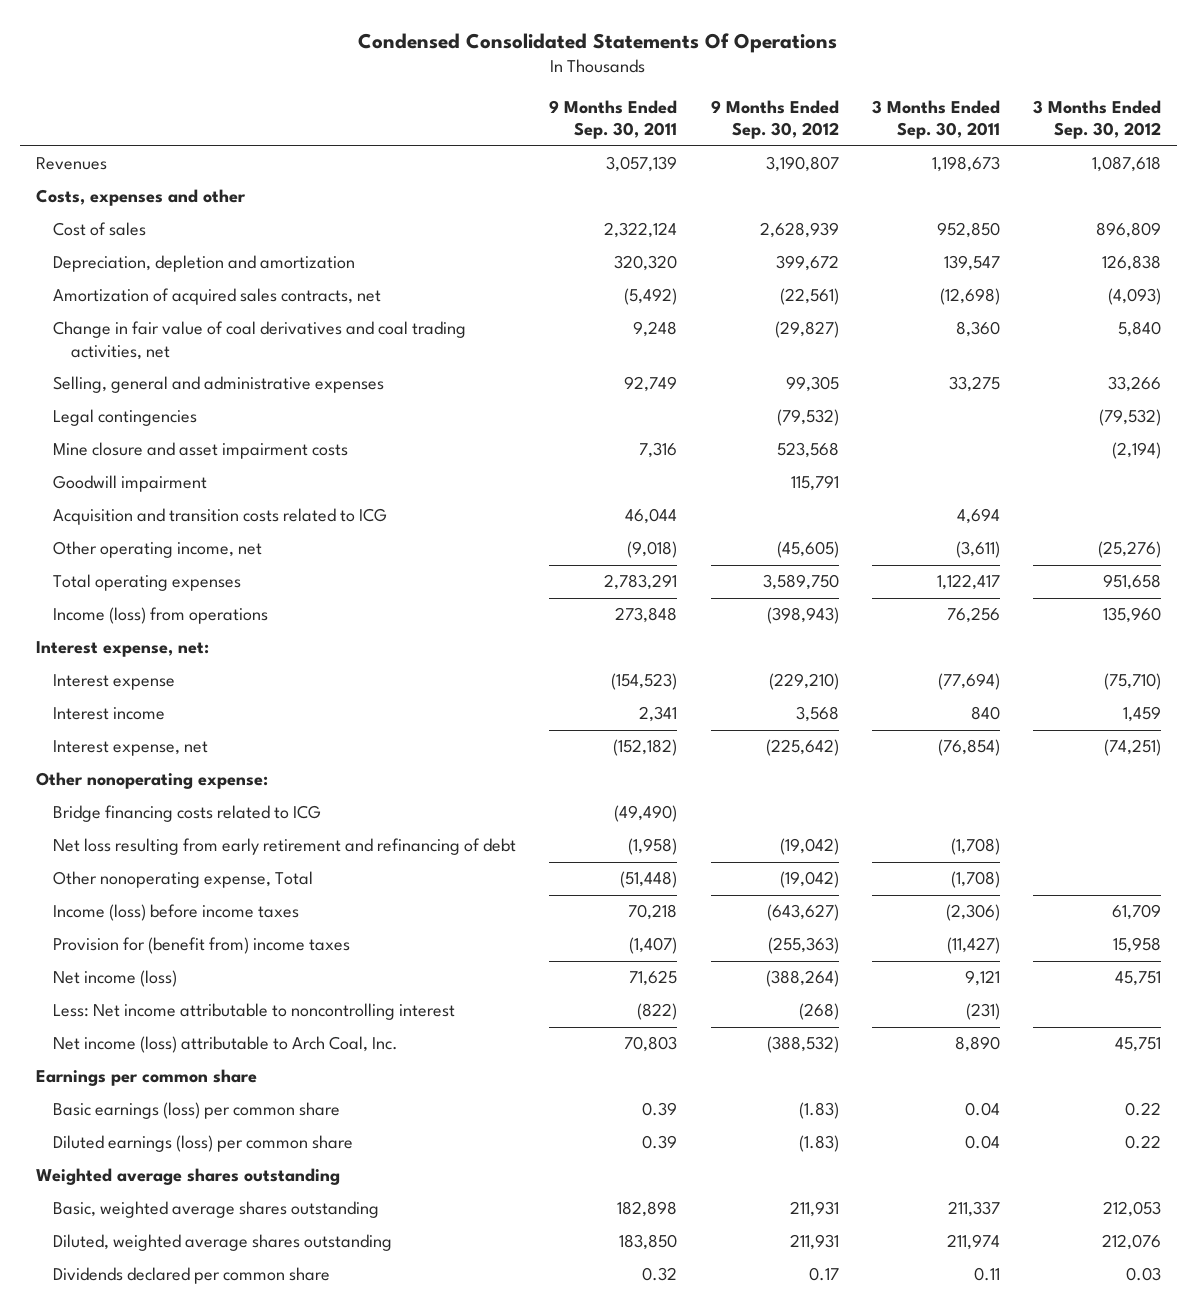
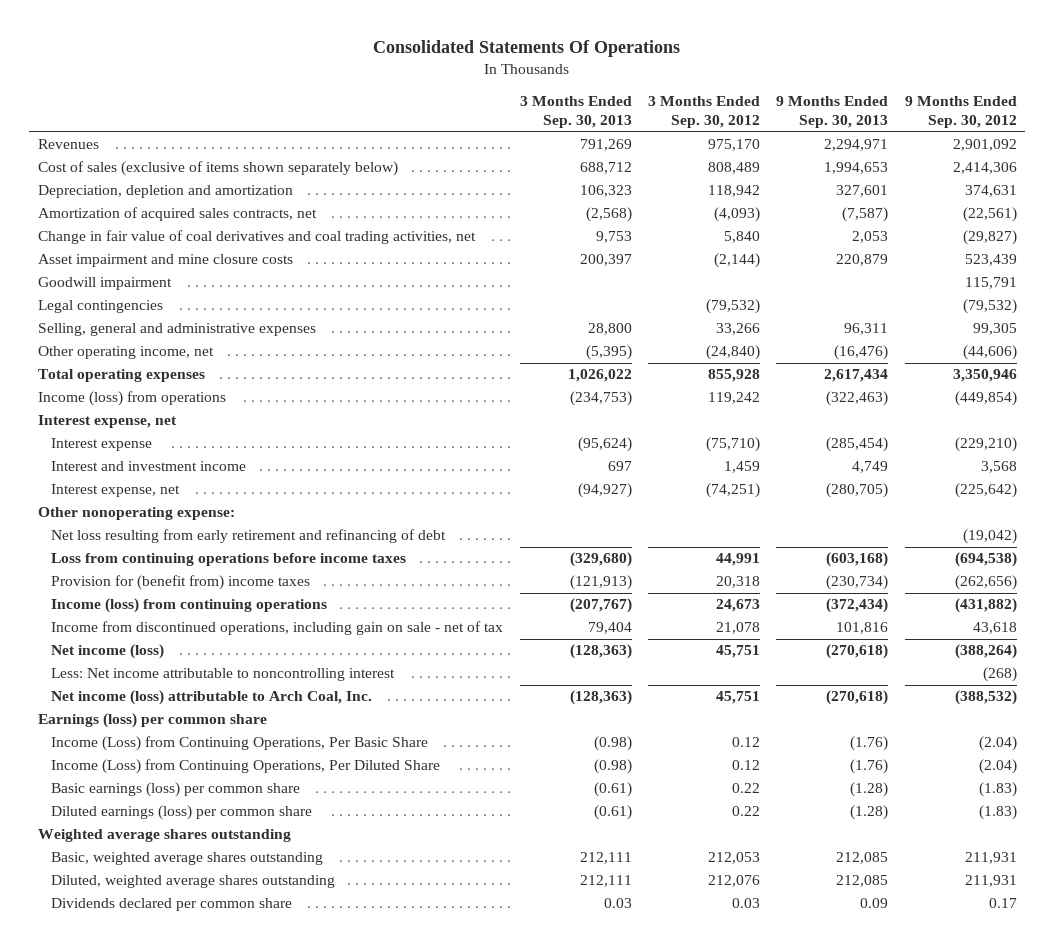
- Condensed Consolidated Statements Of Operations
+ Consolidated Statements Of Operations
- | 9 Months Ended Sep. 30, 2011 | 9 Months Ended Sep. 30, 2012 | 3 Months Ended Sep. 30, 2011 | 3 Months Ended Sep. 30, 2012
+ | 3 Months Ended Sep. 30, 2013 | 3 Months Ended Sep. 30, 2012 | 9 Months Ended Sep. 30, 2013 | 9 Months Ended Sep. 30, 2012
- Revenues | 3,057,139 | 3,190,807 | 1,198,673 | 1,087,618
- Costs, expenses and other
- Cost of sales | 2,322,124 | 2,628,939 | 952,850 | 896,809
- Depreciation, depletion and amortization | 320,320 | 399,672 | 139,547 | 126,838
+ Revenues | 791,269 | 975,170 | 2,294,971 | 2,901,092
+ Cost of sales (exclusive of items shown separately below) | 688,712 | 808,489 | 1,994,653 | 2,414,306
+ Depreciation, depletion and amortization | 106,323 | 118,942 | 327,601 | 374,631
- Mine closure and asset impairment costs | 7,316 | 523,568 | | (2,194)
+ Asset impairment and mine closure costs | 200,397 | (2,144) | 220,879 | 523,439
- Acquisition and transition costs related to ICG | 46,044 | | 4,694 |
- Other operating income, net | (9,018) | (45,605) | (3,611) | (25,276)
- Total operating expenses | 2,783,291 | 3,589,750 | 1,122,417 | 951,658
- Income (loss) from operations | 273,848 | (398,943) | 76,256 | 135,960
- Interest expense, net:
moved down: Legal contingencies | | (79,532) | | (79,532)
moved down: Selling, general and administrative expenses | 28,800 | 33,266 | 96,311 | 99,305
+ Other operating income, net | (5,395) | (24,840) | (16,476) | (44,606)
+ Total operating expenses | 1,026,022 | 855,928 | 2,617,434 | 3,350,946
+ Income (loss) from operations | (234,753) | 119,242 | (322,463) | (449,854)
+ Interest expense, net
- Interest income | 2,341 | 3,568 | 840 | 1,459
+ Interest and investment income | 697 | 1,459 | 4,749 | 3,568
- Bridge financing costs related to ICG | (49,490) | | |
- Other nonoperating expense, Total | (51,448) | (19,042) | (1,708) |
- Income (loss) before income taxes | 70,218 | (643,627) | (2,306) | 61,709
- Provision for (benefit from) income taxes | (1,407) | (255,363) | (11,427) | 15,958
+ Loss from continuing operations before income taxes | (329,680) | 44,991 | (603,168) | (694,538)
+ Provision for (benefit from) income taxes | (121,913) | 20,318 | (230,734) | (262,656)
+ Income (loss) from continuing operations | (207,767) | 24,673 | (372,434) | (431,882)
+ Income from discontinued operations, including gain on sale - net of tax | 79,404 | 21,078 | 101,816 | 43,618
- Earnings per common share
+ Earnings (loss) per common share
+ Income (Loss) from Continuing Operations, Per Basic Share | (0.98) | 0.12 | (1.76) | (2.04)
+ Income (Loss) from Continuing Operations, Per Diluted Share | (0.98) | 0.12 | (1.76) | (2.04)

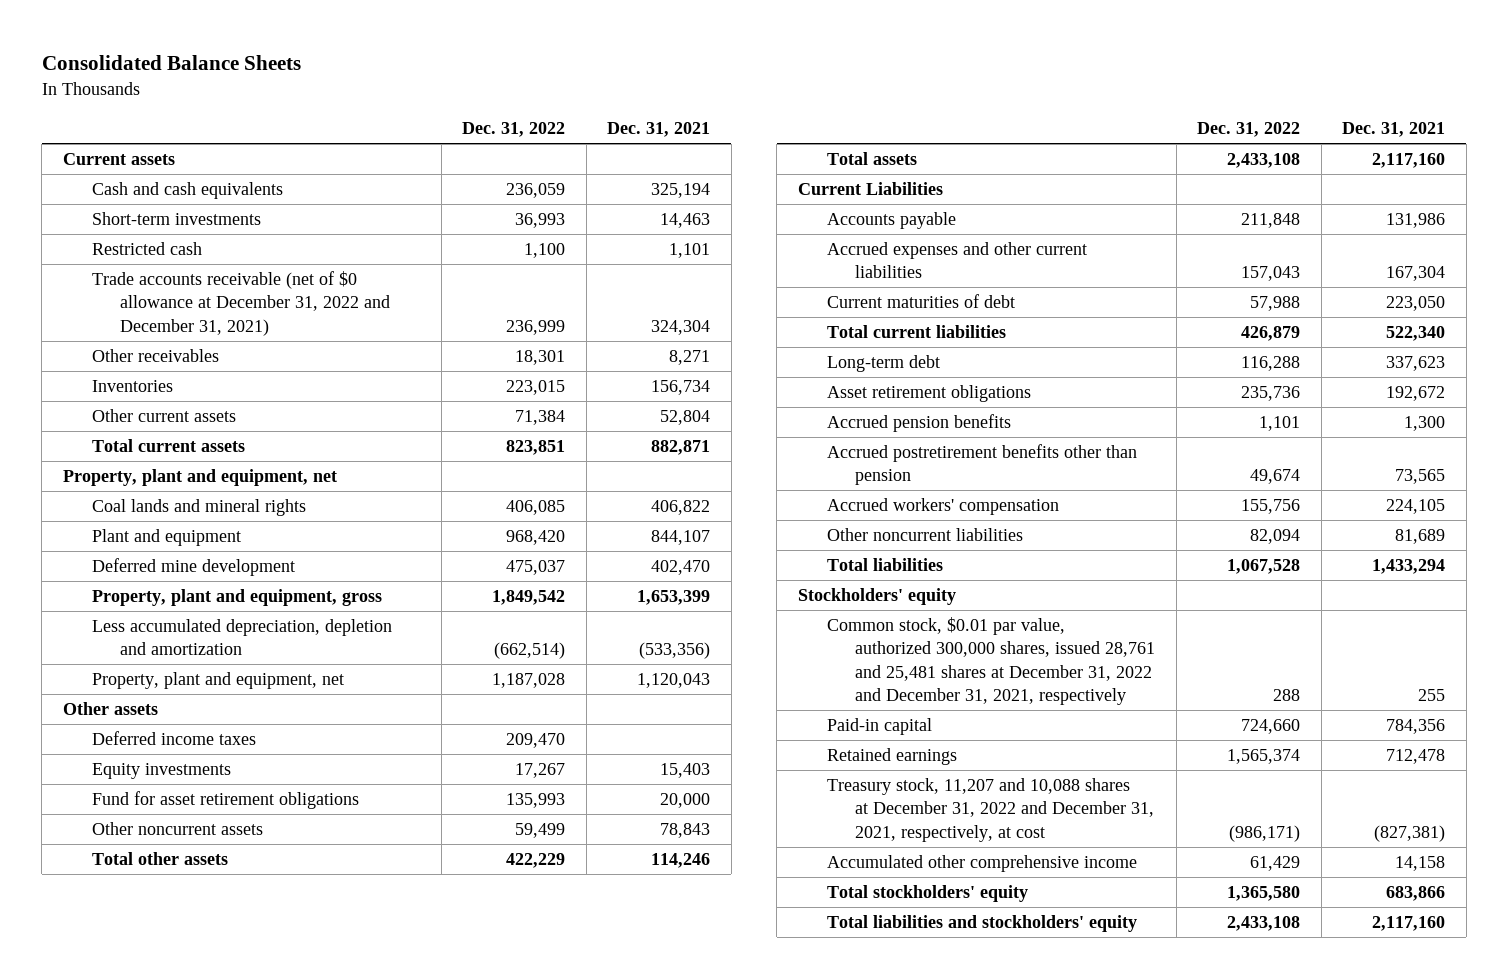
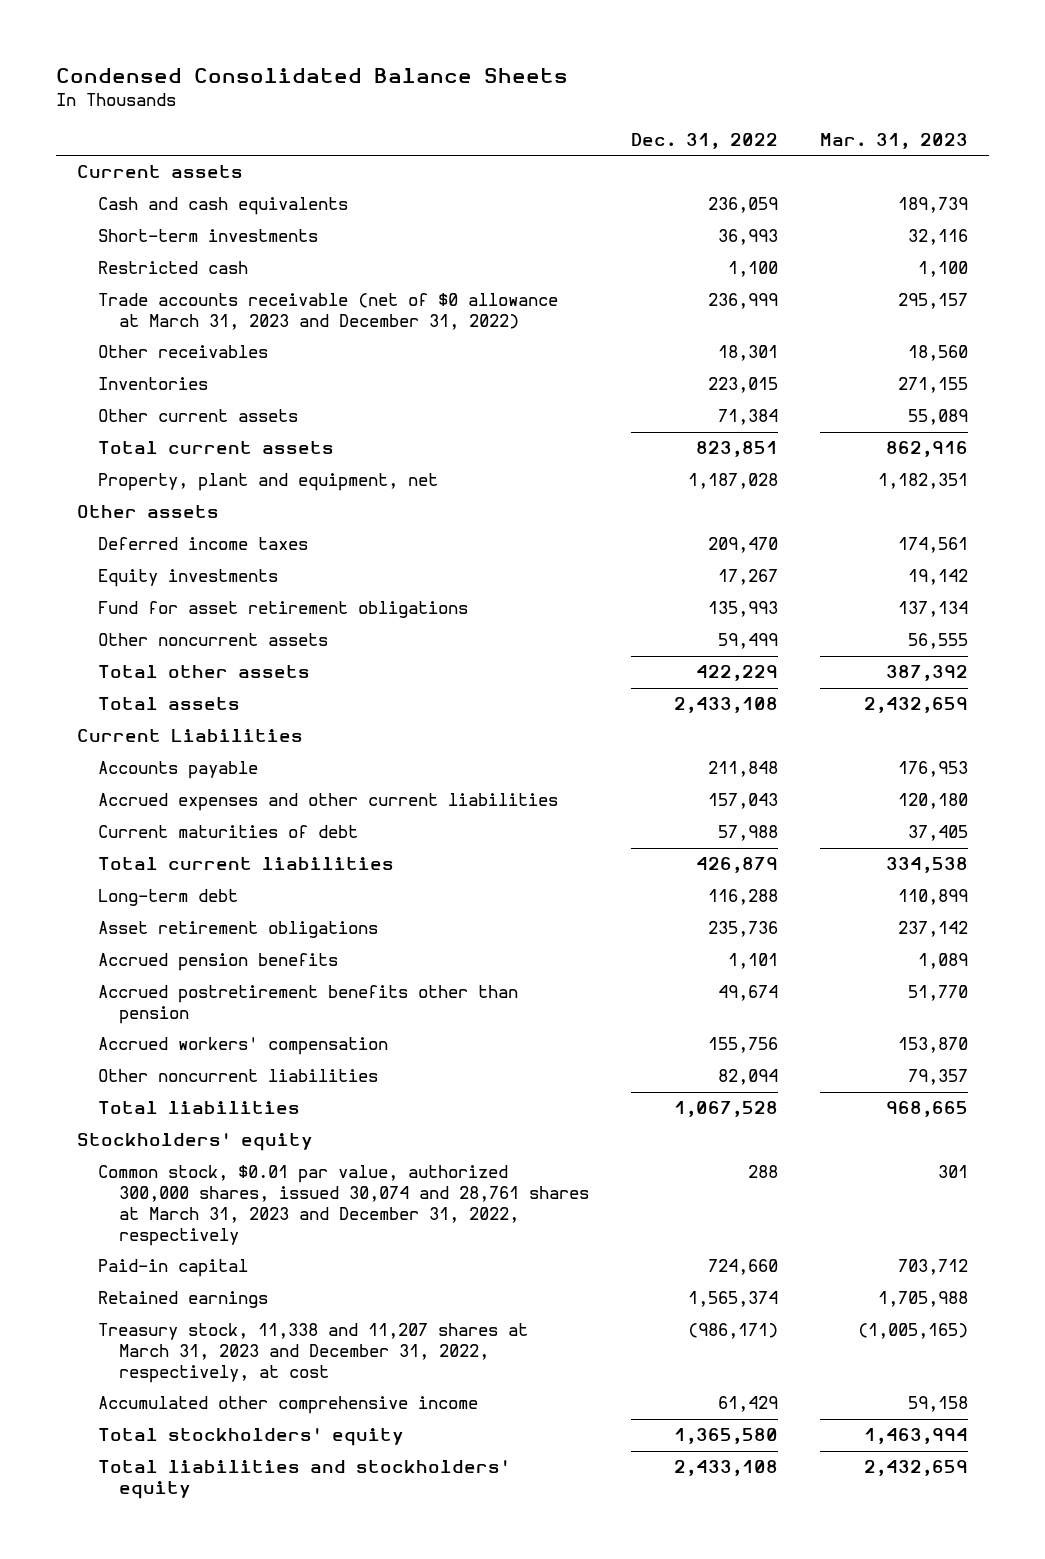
- Consolidated Balance Sheets
+ Condensed Consolidated Balance Sheets
- | Dec. 31, 2022 | Dec. 31, 2021
+ | Dec. 31, 2022 | Mar. 31, 2023
- Trade accounts receivable (net of $0 allowance at December 31, 2022 and December 31, 2021) | 236,999 | 324,304
+ Trade accounts receivable (net of $0 allowance at March 31, 2023 and December 31, 2022) | 236,999 | 295,157
- Property, plant and equipment, net
- Coal lands and mineral rights | 406,085 | 406,822
- Plant and equipment | 968,420 | 844,107
- Deferred mine development | 475,037 | 402,470
- Property, plant and equipment, gross | 1,849,542 | 1,653,399
- Less accumulated depreciation, depletion and amortization | (662,514) | (533,356)
- Common stock, $0.01 par value, authorized 300,000 shares, issued 28,761 and 25,481 shares at December 31, 2022 and December 31, 2021, respectively | 288 | 255
+ Common stock, $0.01 par value, authorized 300,000 shares, issued 30,074 and 28,761 shares at March 31, 2023 and December 31, 2022, respectively | 288 | 301
- Treasury stock, 11,207 and 10,088 shares at December 31, 2022 and December 31, 2021, respectively, at cost | (986,171) | (827,381)
+ Treasury stock, 11,338 and 11,207 shares at March 31, 2023 and December 31, 2022, respectively, at cost | (986,171) | (1,005,165)

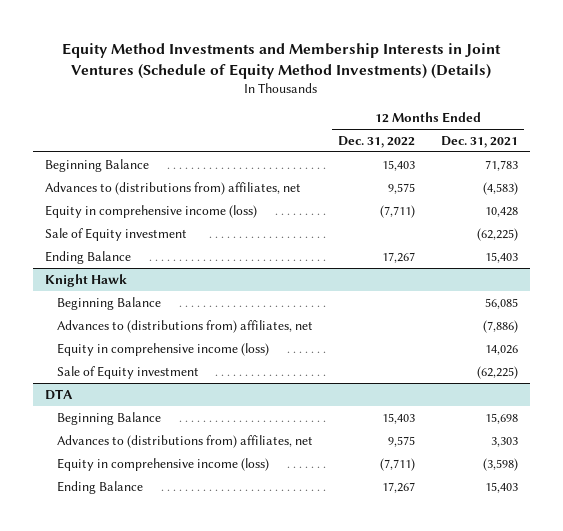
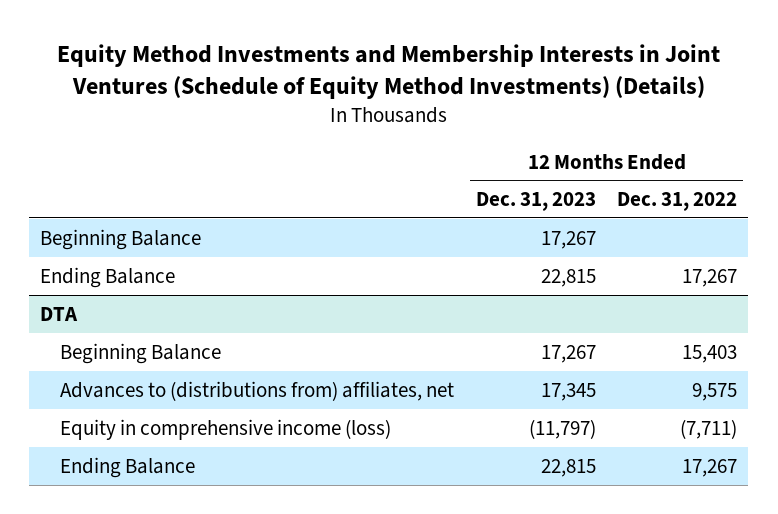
- | 12 Months Ended Dec. 31, 2022 | 12 Months Ended Dec. 31, 2021
+ | 12 Months Ended Dec. 31, 2023 | 12 Months Ended Dec. 31, 2022
- Beginning Balance | 15,403 | 71,783
- Advances to (distributions from) affiliates, net | 9,575 | (4,583)
- Equity in comprehensive income (loss) | (7,711) | 10,428
- Sale of Equity investment | | (62,225)
- Knight Hawk
- Advances to (distributions from) affiliates, net | | (7,886)
- Equity in comprehensive income (loss) | | 14,026
- Sale of Equity investment | | (62,225)
moved down: Ending Balance | 22,815 | 17,267

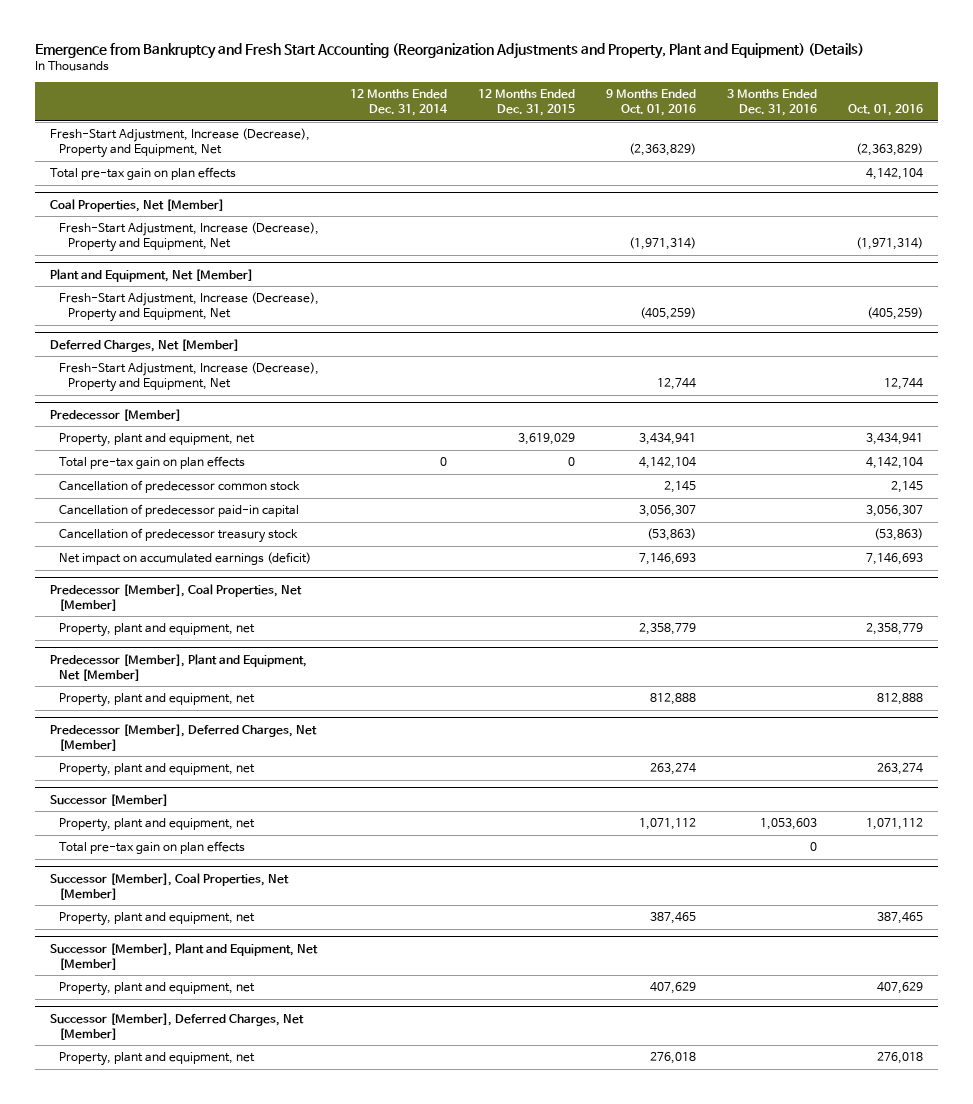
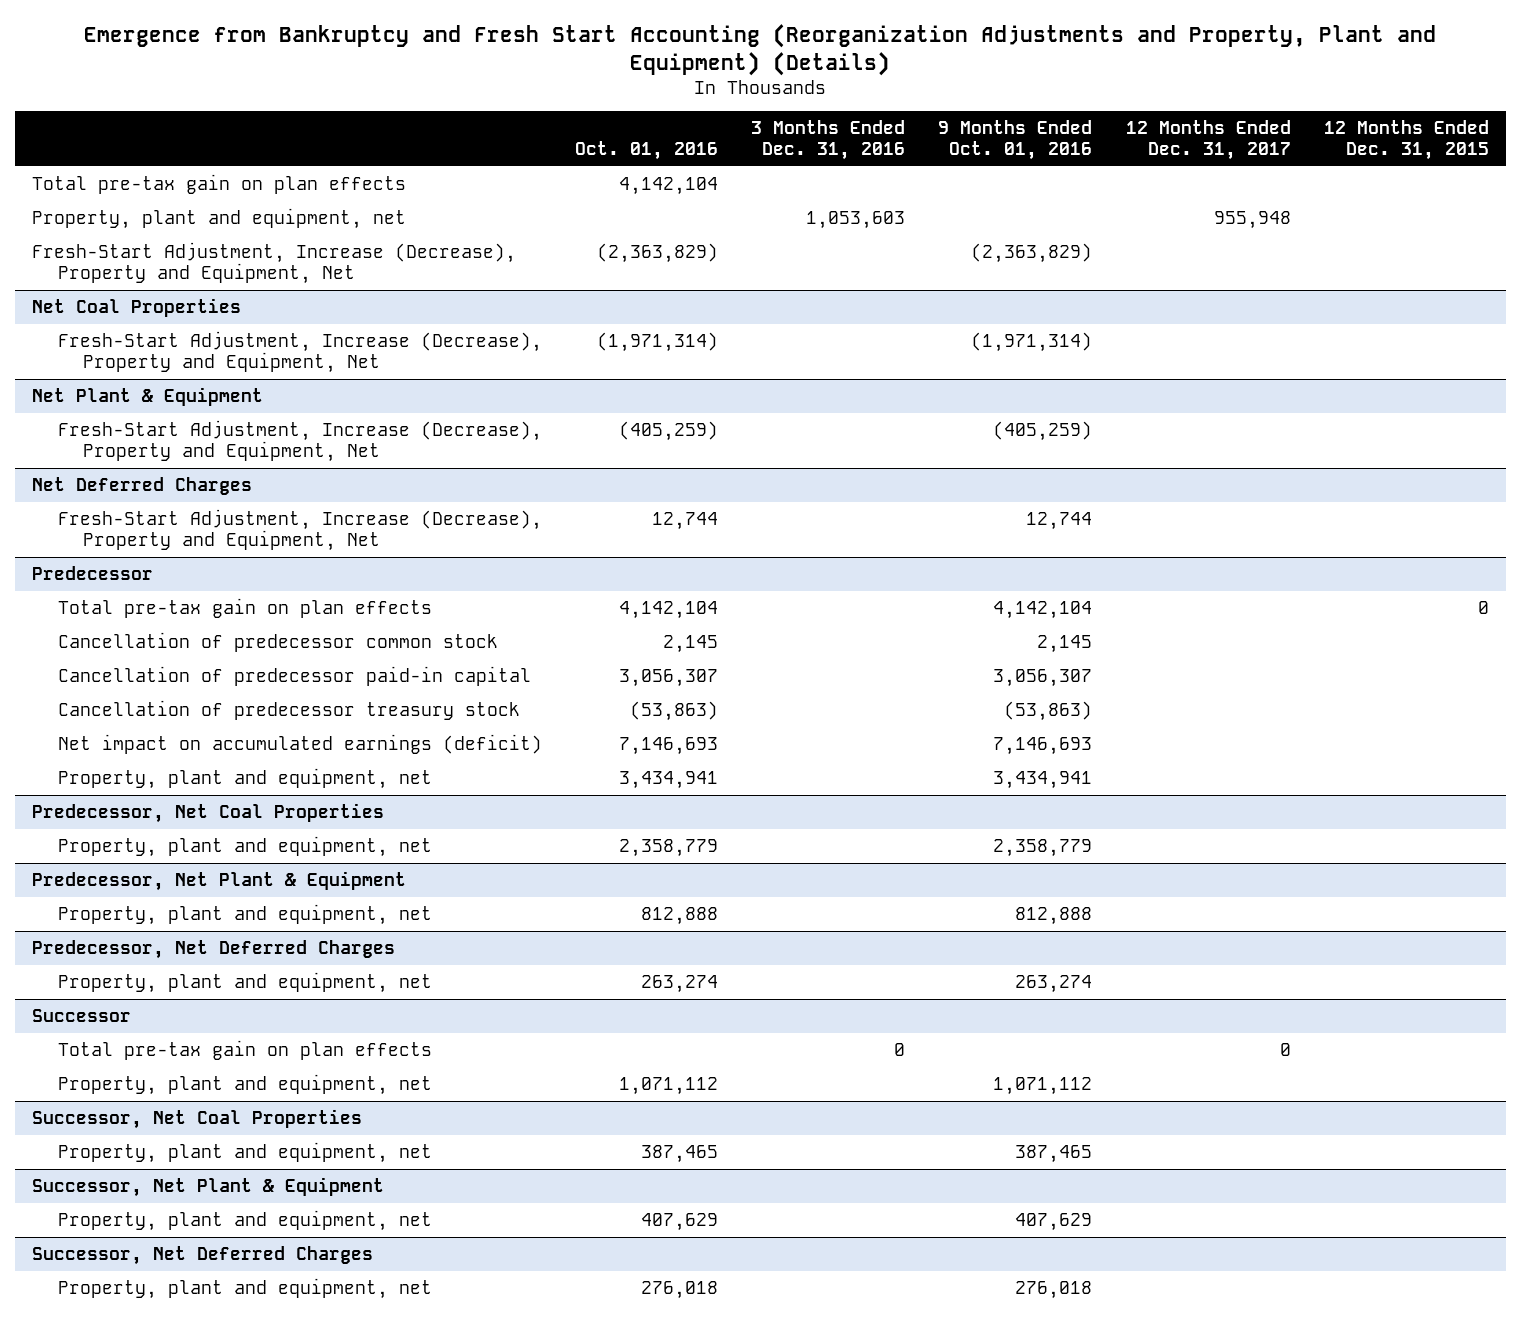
- | 12 Months Ended Dec. 31, 2014 | 12 Months Ended Dec. 31, 2015 | 9 Months Ended Oct. 01, 2016 | 3 Months Ended Dec. 31, 2016 | Oct. 01, 2016
+ | Oct. 01, 2016 | 3 Months Ended Dec. 31, 2016 | 9 Months Ended Oct. 01, 2016 | 12 Months Ended Dec. 31, 2017 | 12 Months Ended Dec. 31, 2015
- Coal Properties, Net [Member]
+ Property, plant and equipment, net | | 1,053,603 | | 955,948 |
moved down: Fresh-Start Adjustment, Increase (Decrease), Property and Equipment, Net | (2,363,829) | | (2,363,829) | |
+ Net Coal Properties
- Plant and Equipment, Net [Member]
+ Net Plant & Equipment
- Deferred Charges, Net [Member]
+ Net Deferred Charges
- Predecessor [Member]
- Property, plant and equipment, net | | 3,619,029 | 3,434,941 | | 3,434,941
+ Predecessor
- Predecessor [Member], Coal Properties, Net [Member]
+ Property, plant and equipment, net | 3,434,941 | | 3,434,941 | |
+ Predecessor, Net Coal Properties
- Predecessor [Member], Plant and Equipment, Net [Member]
+ Predecessor, Net Plant & Equipment
- Predecessor [Member], Deferred Charges, Net [Member]
+ Predecessor, Net Deferred Charges
- Successor [Member]
- Property, plant and equipment, net | | | 1,071,112 | 1,053,603 | 1,071,112
+ Successor
- Successor [Member], Coal Properties, Net [Member]
+ Property, plant and equipment, net | 1,071,112 | | 1,071,112 | |
+ Successor, Net Coal Properties
- Successor [Member], Plant and Equipment, Net [Member]
+ Successor, Net Plant & Equipment
- Successor [Member], Deferred Charges, Net [Member]
+ Successor, Net Deferred Charges

